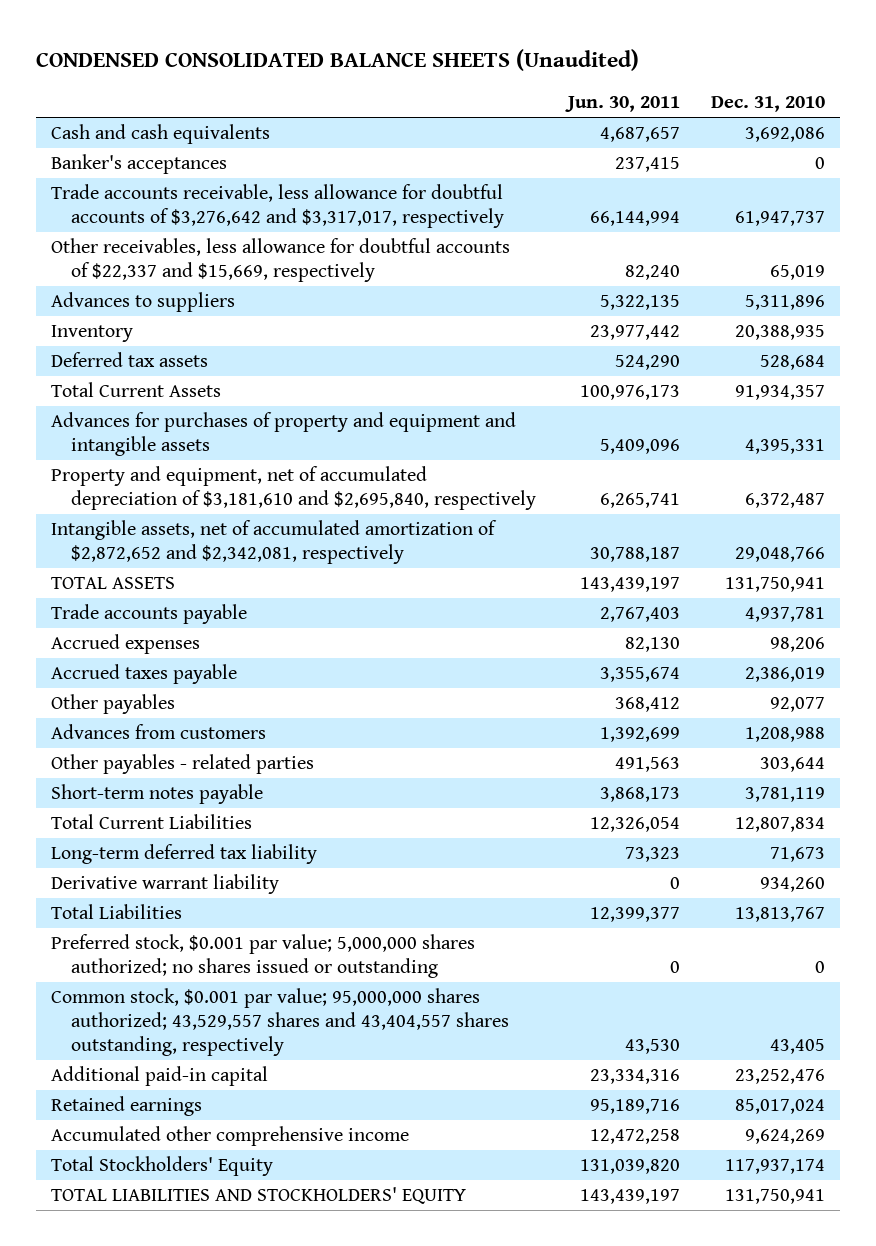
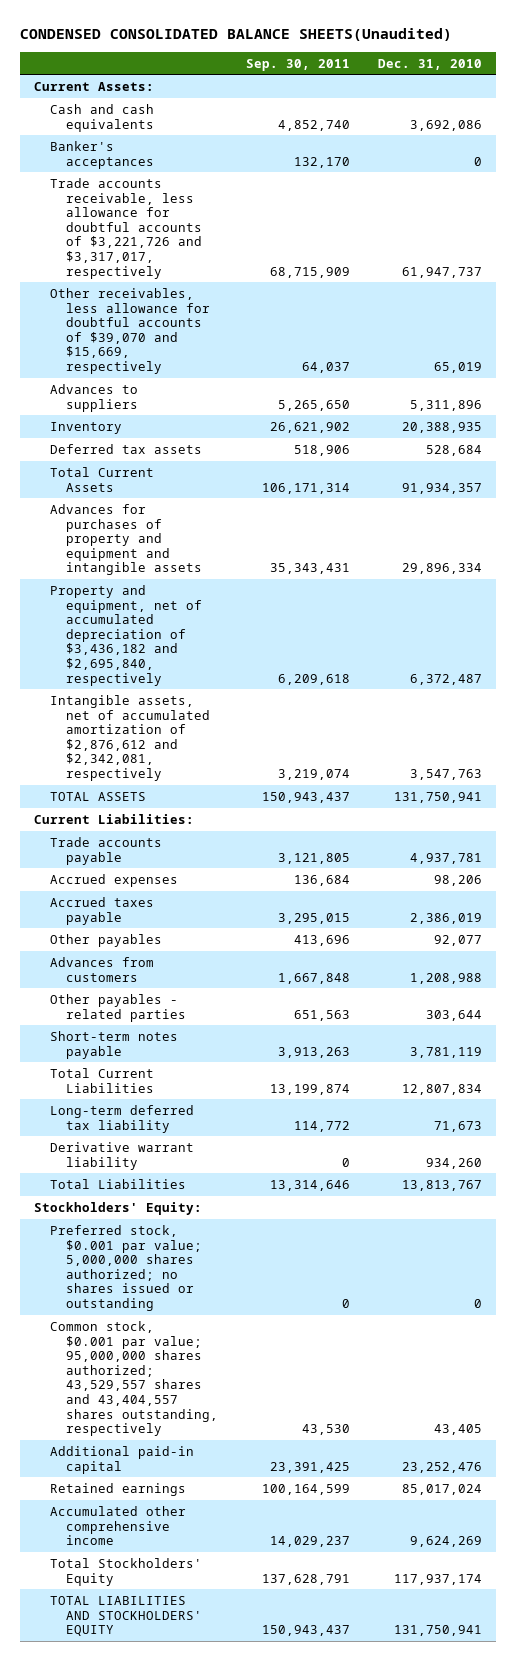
- CONDENSED CONSOLIDATED BALANCE SHEETS (Unaudited)
+ CONDENSED CONSOLIDATED BALANCE SHEETS(Unaudited)
- | Jun. 30, 2011 | Dec. 31, 2010
+ | Sep. 30, 2011 | Dec. 31, 2010
+ Current Assets:
- Trade accounts receivable, less allowance for doubtful accounts of $3,276,642 and $3,317,017, respectively | 66,144,994 | 61,947,737
- Other receivables, less allowance for doubtful accounts of $22,337 and $15,669, respectively | 82,240 | 65,019
+ Trade accounts receivable, less allowance for doubtful accounts of $3,221,726 and $3,317,017, respectively | 68,715,909 | 61,947,737
+ Other receivables, less allowance for doubtful accounts of $39,070 and $15,669, respectively | 64,037 | 65,019
- Advances for purchases of property and equipment and intangible assets | 5,409,096 | 4,395,331
- Property and equipment, net of accumulated depreciation of $3,181,610 and $2,695,840, respectively | 6,265,741 | 6,372,487
- Intangible assets, net of accumulated amortization of $2,872,652 and $2,342,081, respectively | 30,788,187 | 29,048,766
+ Advances for purchases of property and equipment and intangible assets | 35,343,431 | 29,896,334
+ Property and equipment, net of accumulated depreciation of $3,436,182 and $2,695,840, respectively | 6,209,618 | 6,372,487
+ Intangible assets, net of accumulated amortization of $2,876,612 and $2,342,081, respectively | 3,219,074 | 3,547,763
+ Current Liabilities:
+ Stockholders' Equity:

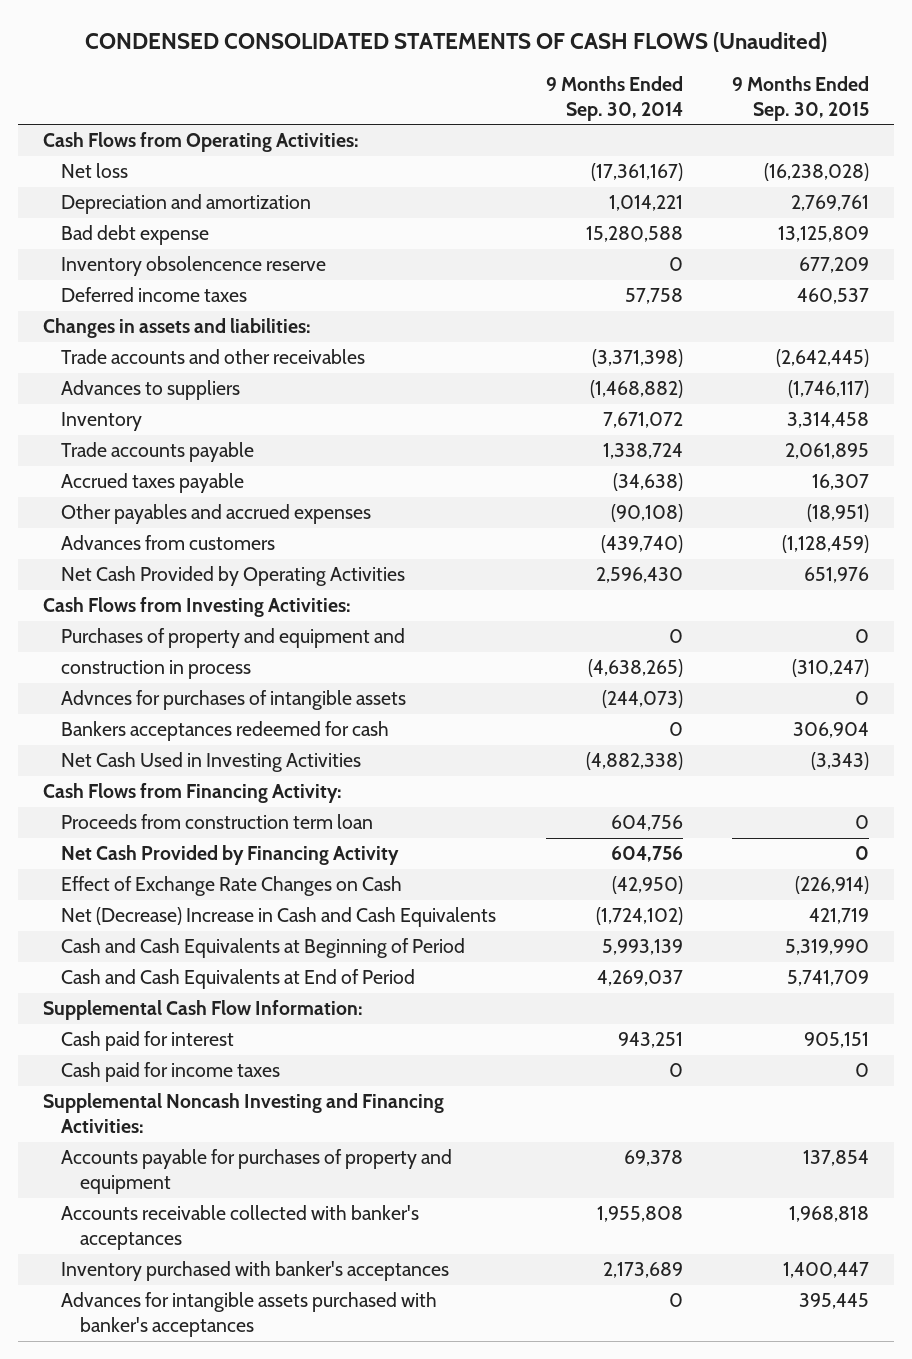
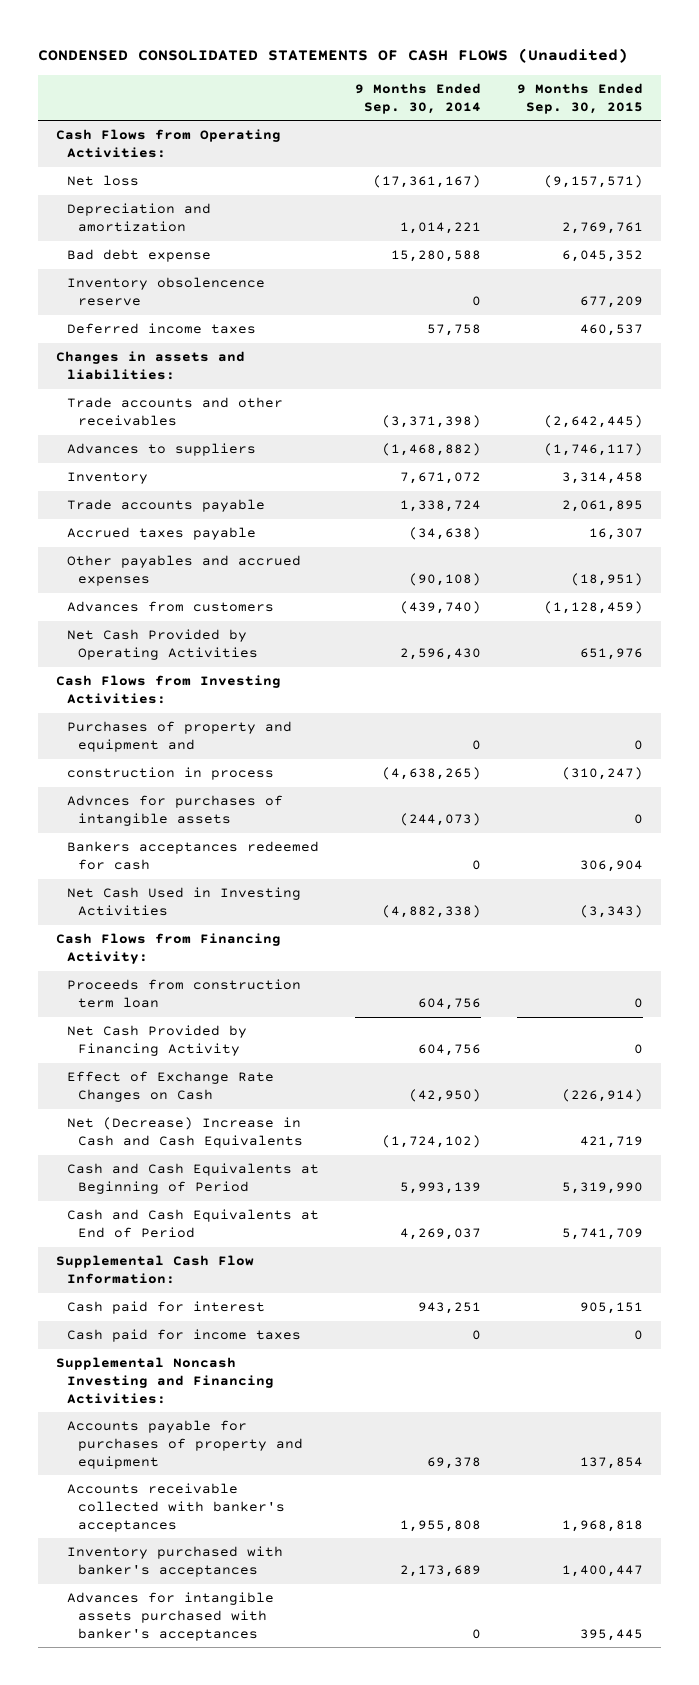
- Net loss | (17,361,167) | (16,238,028)
+ Net loss | (17,361,167) | (9,157,571)
- Bad debt expense | 15,280,588 | 13,125,809
+ Bad debt expense | 15,280,588 | 6,045,352

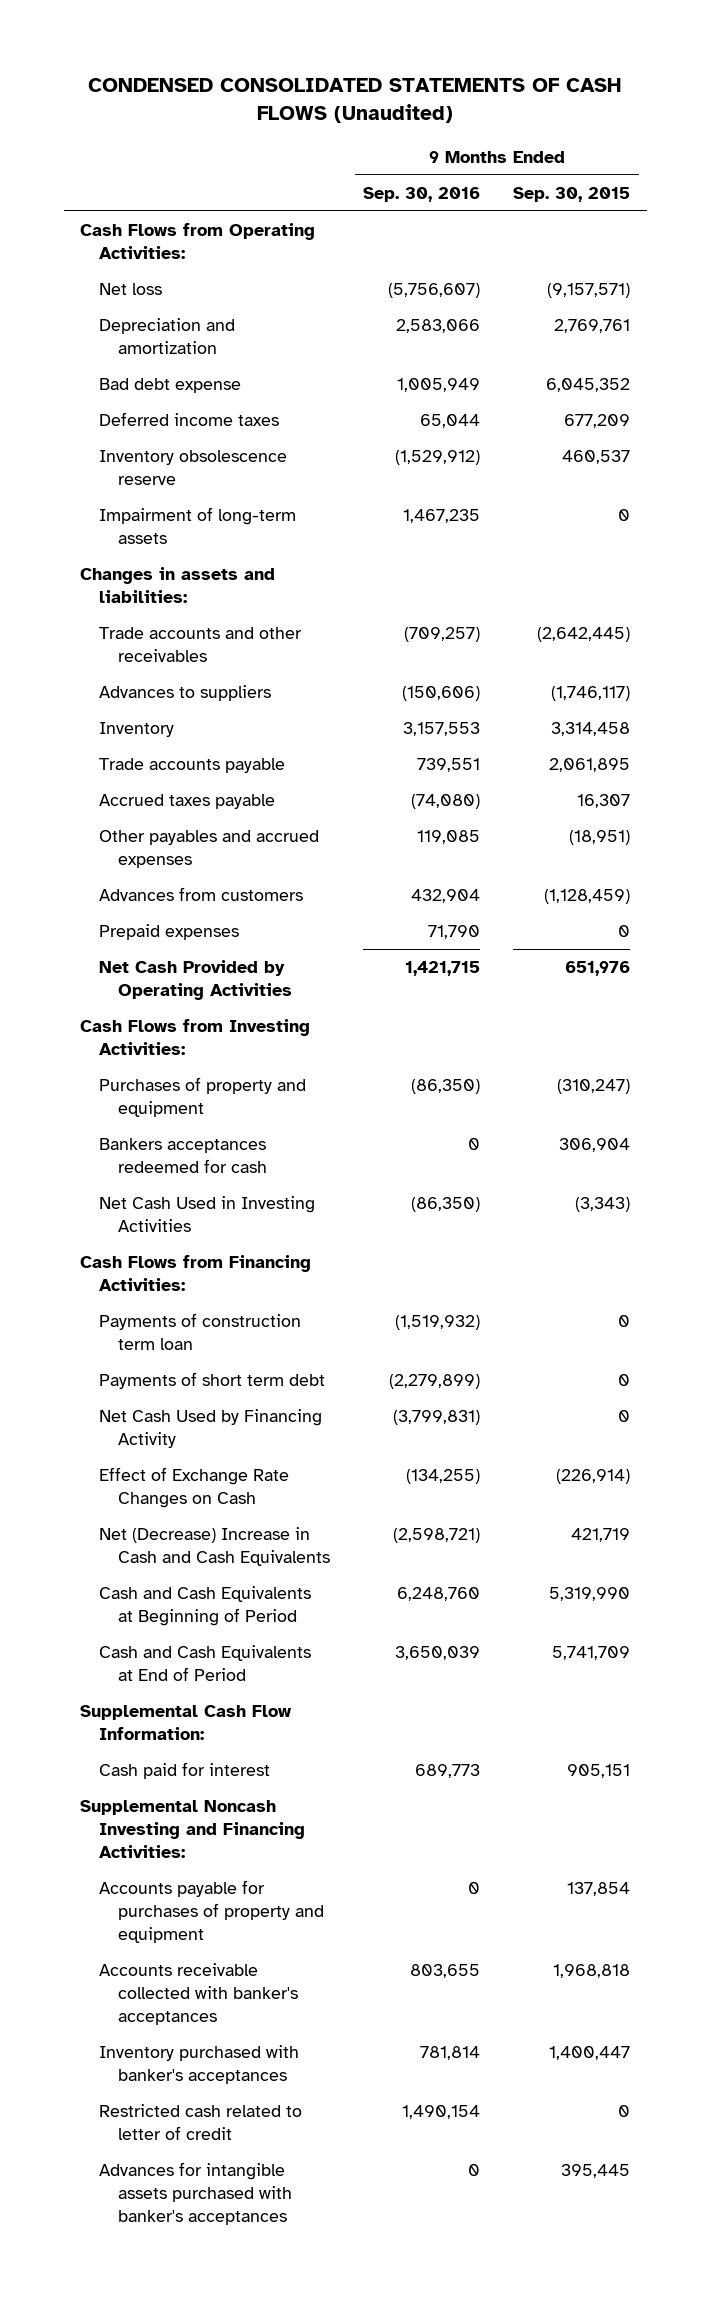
- | 9 Months Ended Sep. 30, 2014 | 9 Months Ended Sep. 30, 2015
+ | 9 Months Ended Sep. 30, 2016 | 9 Months Ended Sep. 30, 2015
- Inventory obsolencence reserve | 0 | 677,209
- Deferred income taxes | 57,758 | 460,537
+ Deferred income taxes | 65,044 | 677,209
+ Inventory obsolescence reserve | (1,529,912) | 460,537
+ Impairment of long-term assets | 1,467,235 | 0
+ Prepaid expenses | 71,790 | 0
- Purchases of property and equipment and | 0 | 0
- construction in process | (4,638,265) | (310,247)
- Advnces for purchases of intangible assets | (244,073) | 0
+ Purchases of property and equipment | (86,350) | (310,247)
- Cash Flows from Financing Activity:
- Proceeds from construction term loan | 604,756 | 0
- Net Cash Provided by Financing Activity | 604,756 | 0
+ Cash Flows from Financing Activities:
+ Payments of construction term loan | (1,519,932) | 0
+ Payments of short term debt | (2,279,899) | 0
+ Net Cash Used by Financing Activity | (3,799,831) | 0
- Cash paid for income taxes | 0 | 0
+ Restricted cash related to letter of credit | 1,490,154 | 0

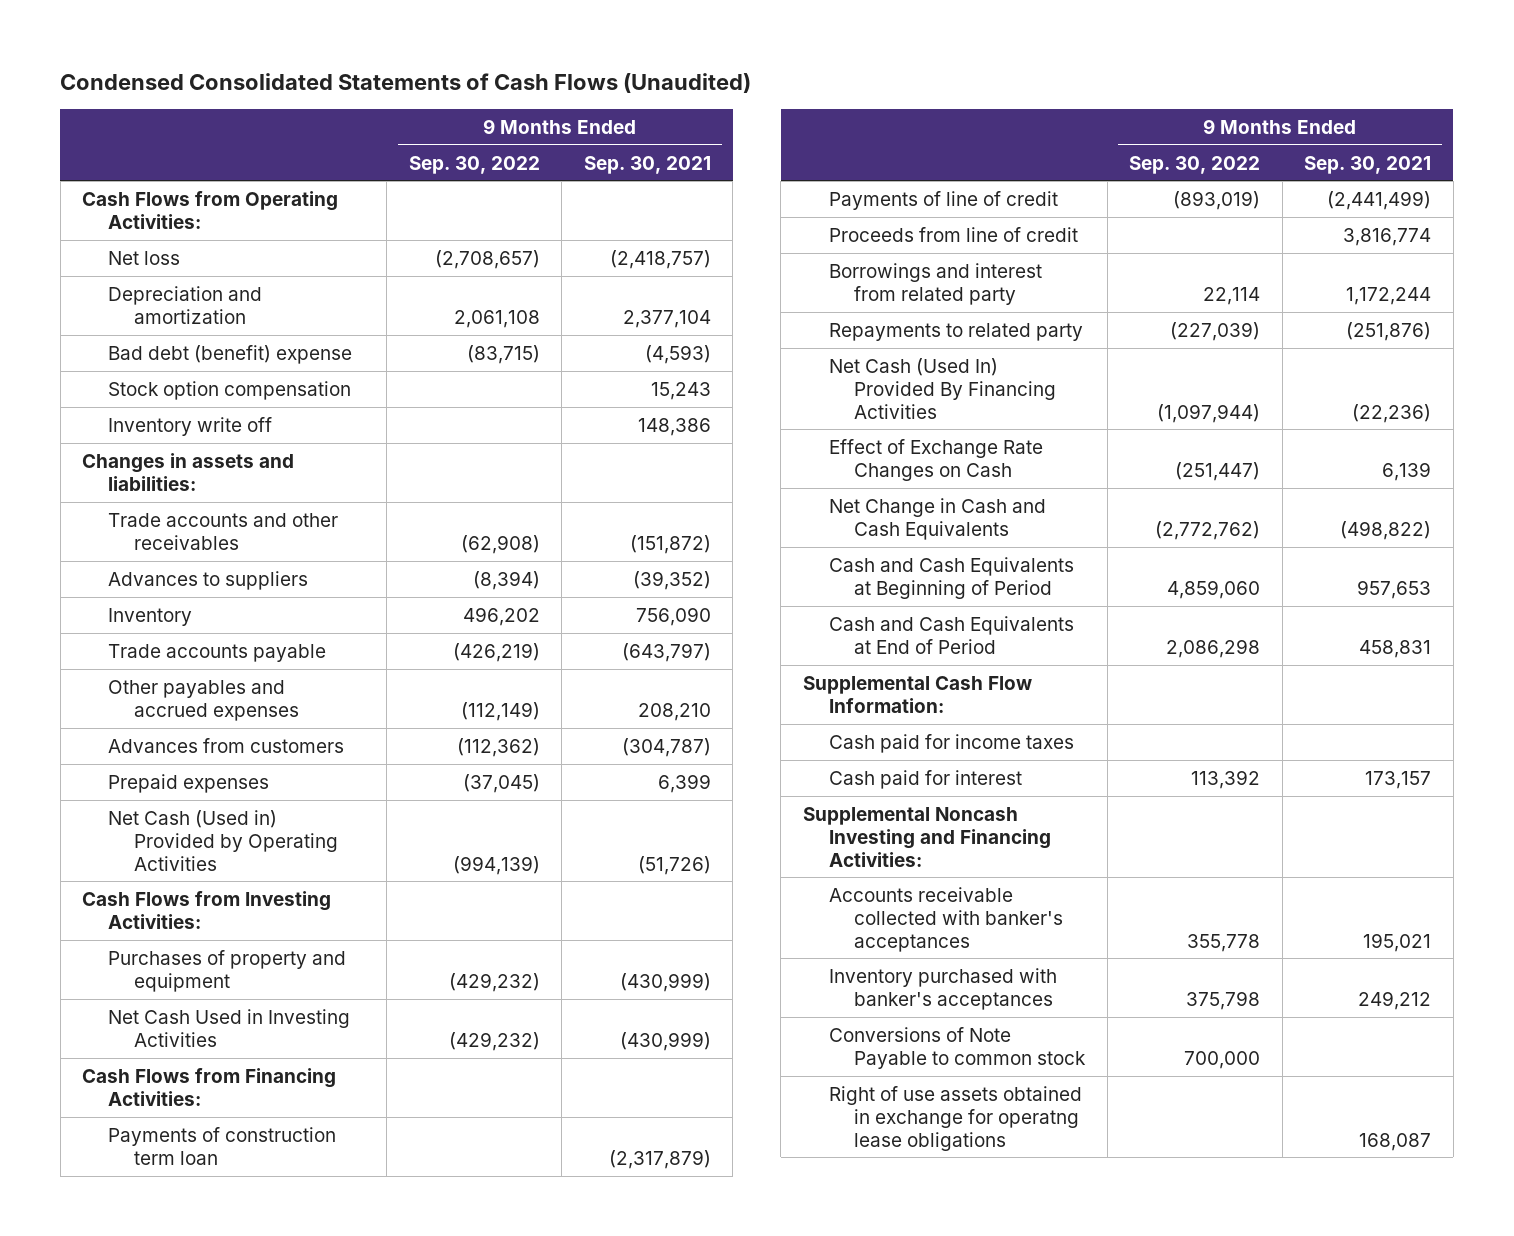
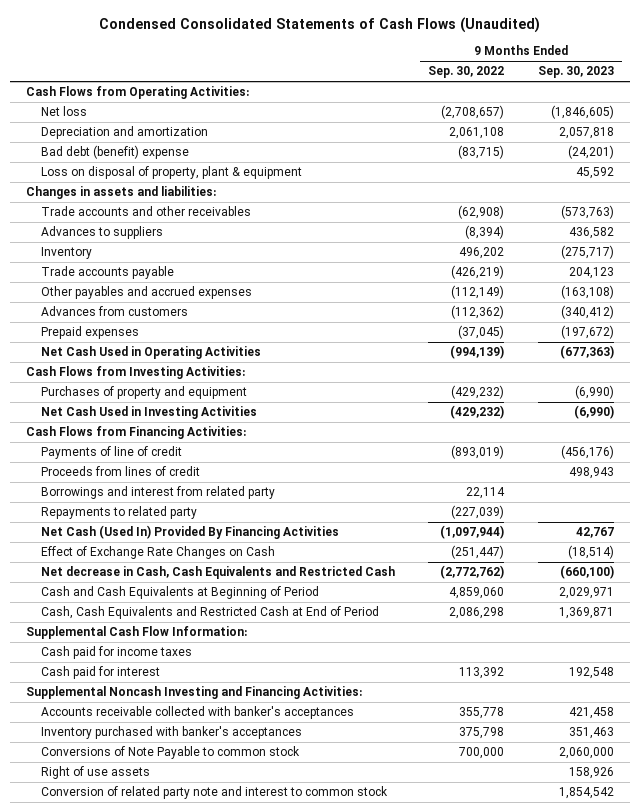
- | 9 Months Ended Sep. 30, 2022 | 9 Months Ended Sep. 30, 2021
+ | 9 Months Ended Sep. 30, 2022 | 9 Months Ended Sep. 30, 2023
- Stock option compensation | | 15,243
- Inventory write off | | 148,386
+ Loss on disposal of property, plant & equipment | | 45,592
- Net Cash (Used in) Provided by Operating Activities | (994,139) | (51,726)
+ Net Cash Used in Operating Activities | (994,139) | (677,363)
- Payments of construction term loan | | (2,317,879)
- Proceeds from line of credit | | 3,816,774
+ Proceeds from lines of credit | | 498,943
- Net Change in Cash and Cash Equivalents | (2,772,762) | (498,822)
+ Net decrease in Cash, Cash Equivalents and Restricted Cash | (2,772,762) | (660,100)
- Cash and Cash Equivalents at End of Period | 2,086,298 | 458,831
+ Cash, Cash Equivalents and Restricted Cash at End of Period | 2,086,298 | 1,369,871
- Right of use assets obtained in exchange for operatng lease obligations | | 168,087
+ Right of use assets | | 158,926
+ Conversion of related party note and interest to common stock | | 1,854,542

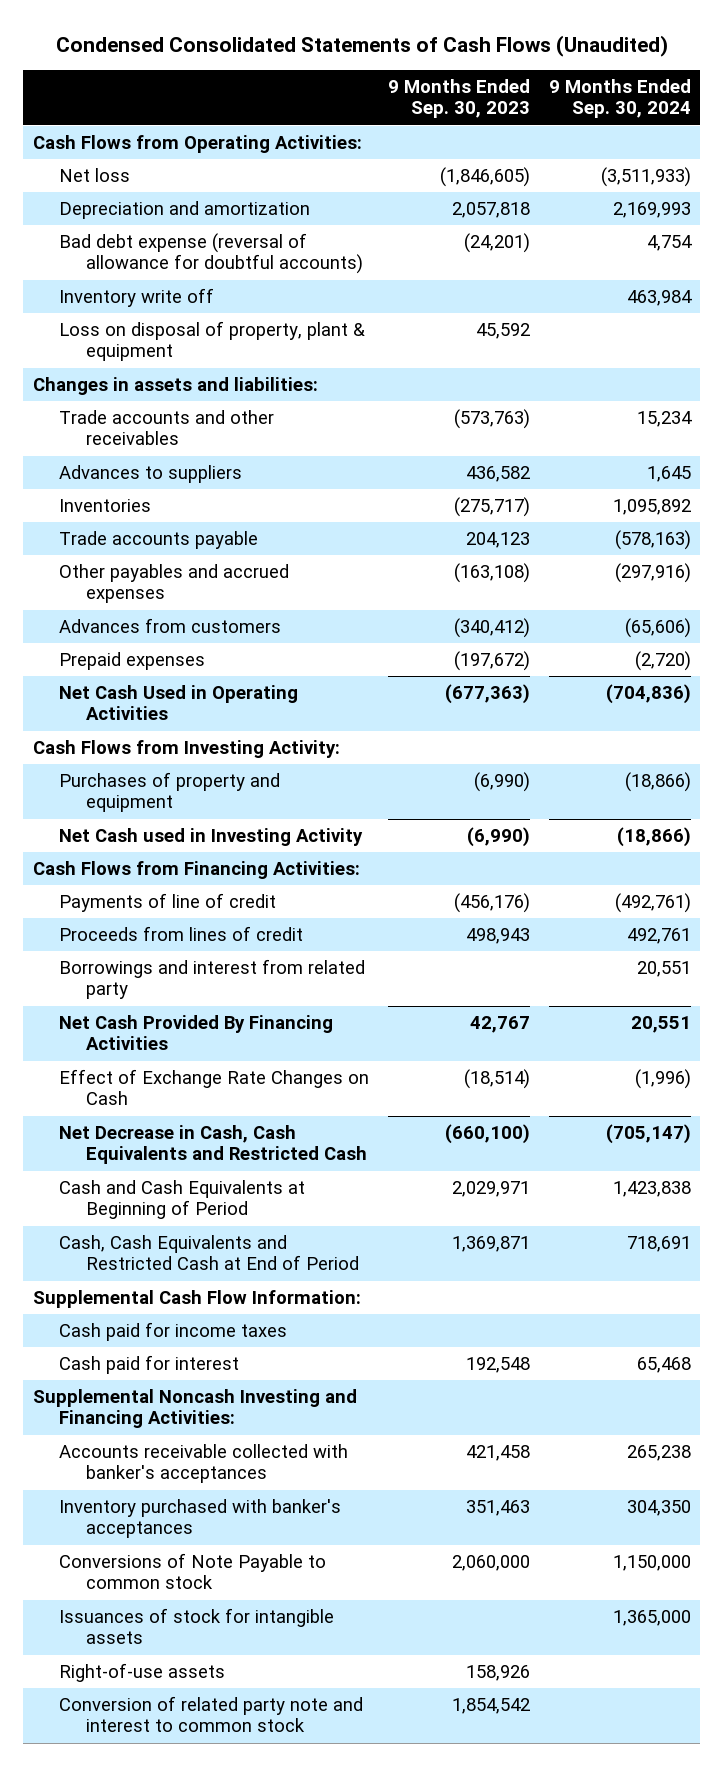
- | 9 Months Ended Sep. 30, 2022 | 9 Months Ended Sep. 30, 2023
+ | 9 Months Ended Sep. 30, 2023 | 9 Months Ended Sep. 30, 2024
- Bad debt (benefit) expense | (83,715) | (24,201)
+ Bad debt expense (reversal of allowance for doubtful accounts) | (24,201) | 4,754
+ Inventory write off | | 463,984
- Inventory | 496,202 | (275,717)
+ Inventories | (275,717) | 1,095,892
- Cash Flows from Investing Activities:
+ Cash Flows from Investing Activity:
- Net Cash Used in Investing Activities | (429,232) | (6,990)
+ Net Cash used in Investing Activity | (6,990) | (18,866)
- Repayments to related party | (227,039) |
- Net Cash (Used In) Provided By Financing Activities | (1,097,944) | 42,767
+ Net Cash Provided By Financing Activities | 42,767 | 20,551
- Net decrease in Cash, Cash Equivalents and Restricted Cash | (2,772,762) | (660,100)
+ Net Decrease in Cash, Cash Equivalents and Restricted Cash | (660,100) | (705,147)
- Right of use assets | | 158,926
+ Issuances of stock for intangible assets | | 1,365,000
+ Right-of-use assets | 158,926 |

